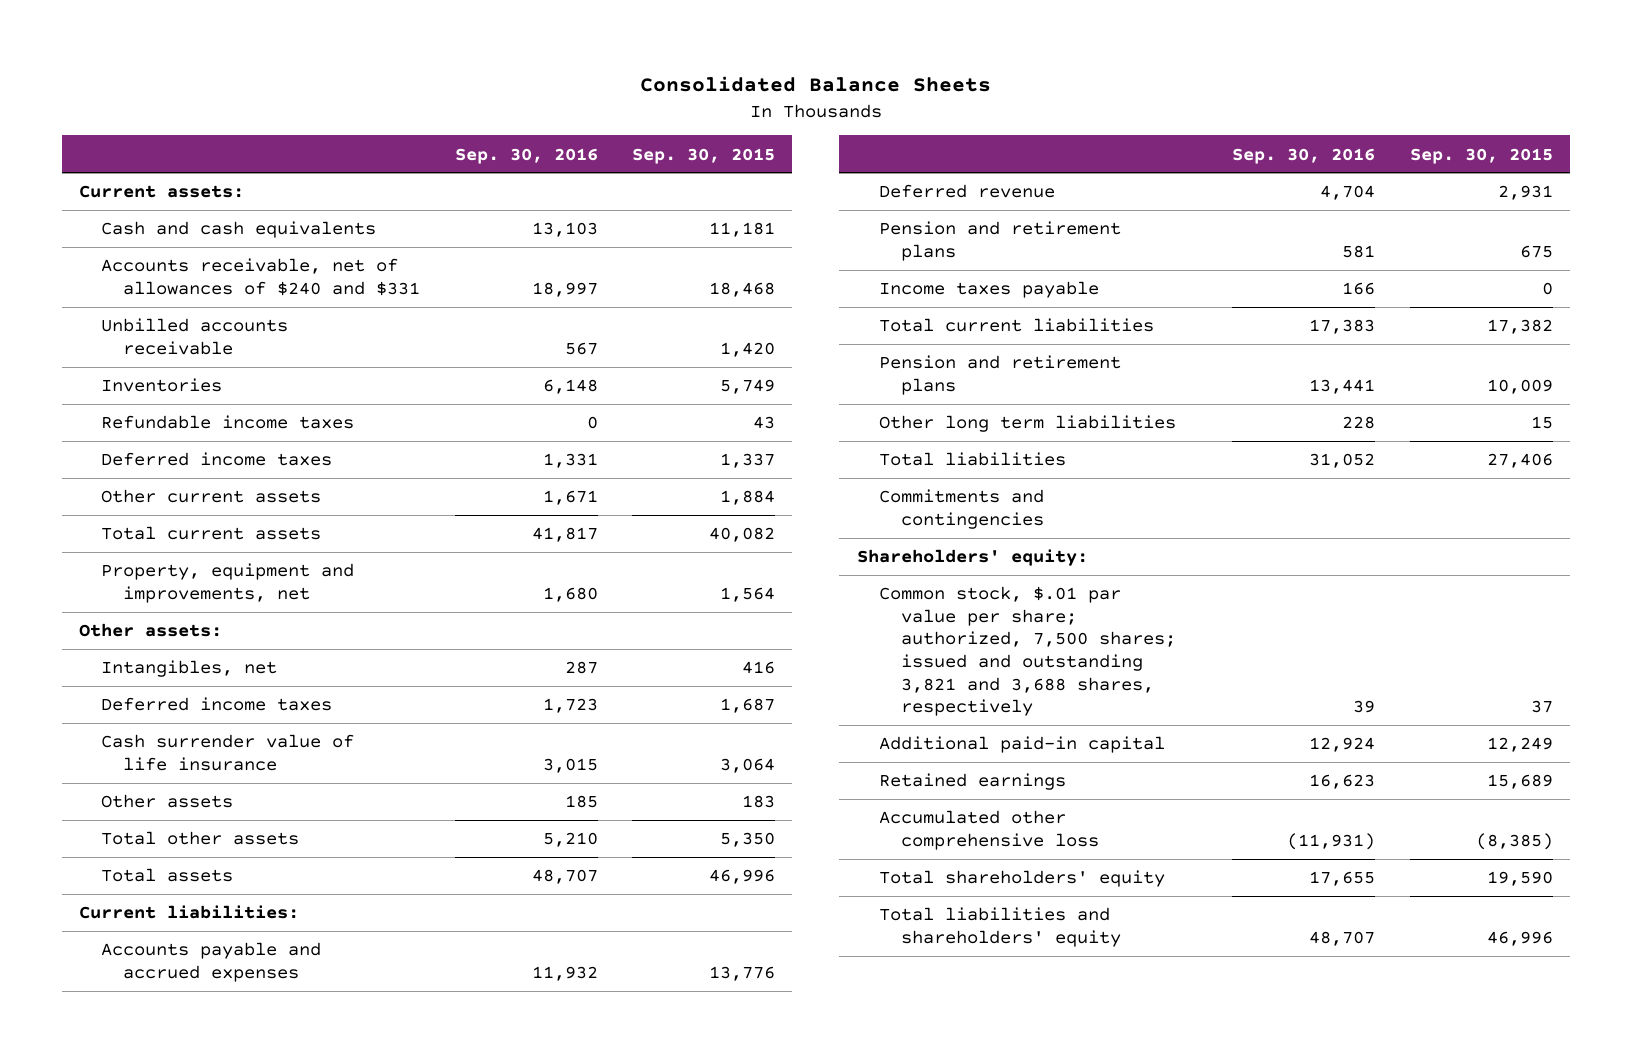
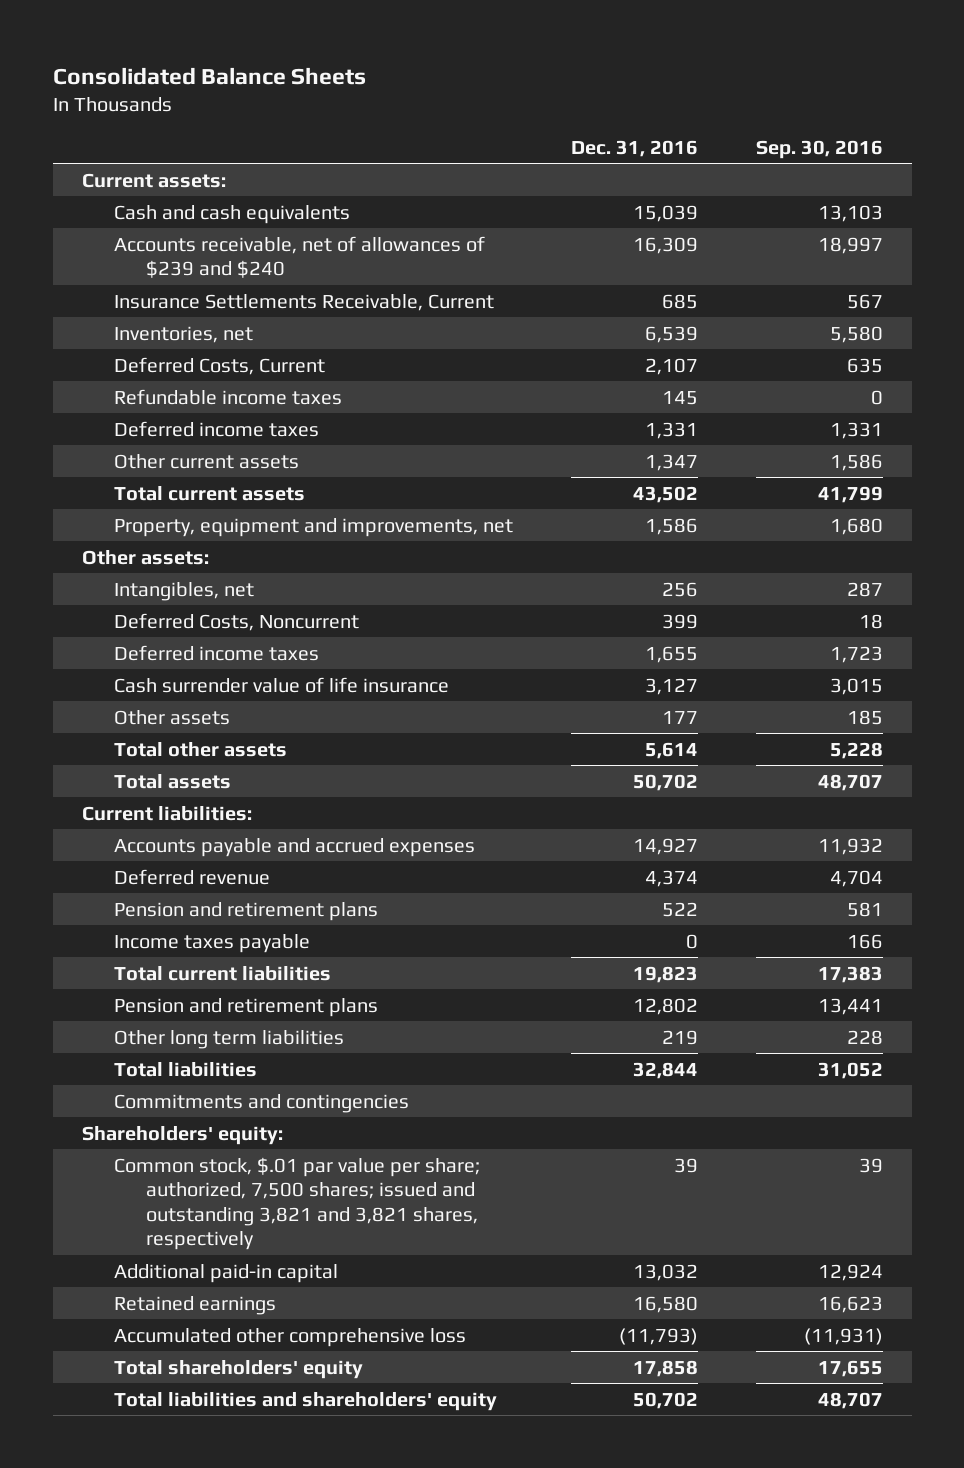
- | Sep. 30, 2016 | Sep. 30, 2015
+ | Dec. 31, 2016 | Sep. 30, 2016
- Accounts receivable, net of allowances of $240 and $331 | 18,997 | 18,468
- Unbilled accounts receivable | 567 | 1,420
- Inventories | 6,148 | 5,749
+ Accounts receivable, net of allowances of $239 and $240 | 16,309 | 18,997
+ Insurance Settlements Receivable, Current | 685 | 567
+ Inventories, net | 6,539 | 5,580
+ Deferred Costs, Current | 2,107 | 635
- Other current assets | 1,671 | 1,884
- Total current assets | 41,817 | 40,082
+ Other current assets | 1,347 | 1,586
+ Total current assets | 43,502 | 41,799
+ Deferred Costs, Noncurrent | 399 | 18
- Total other assets | 5,210 | 5,350
+ Total other assets | 5,614 | 5,228
- Common stock, $.01 par value per share; authorized, 7,500 shares; issued and outstanding 3,821 and 3,688 shares, respectively | 39 | 37
+ Common stock, $.01 par value per share; authorized, 7,500 shares; issued and outstanding 3,821 and 3,821 shares, respectively | 39 | 39

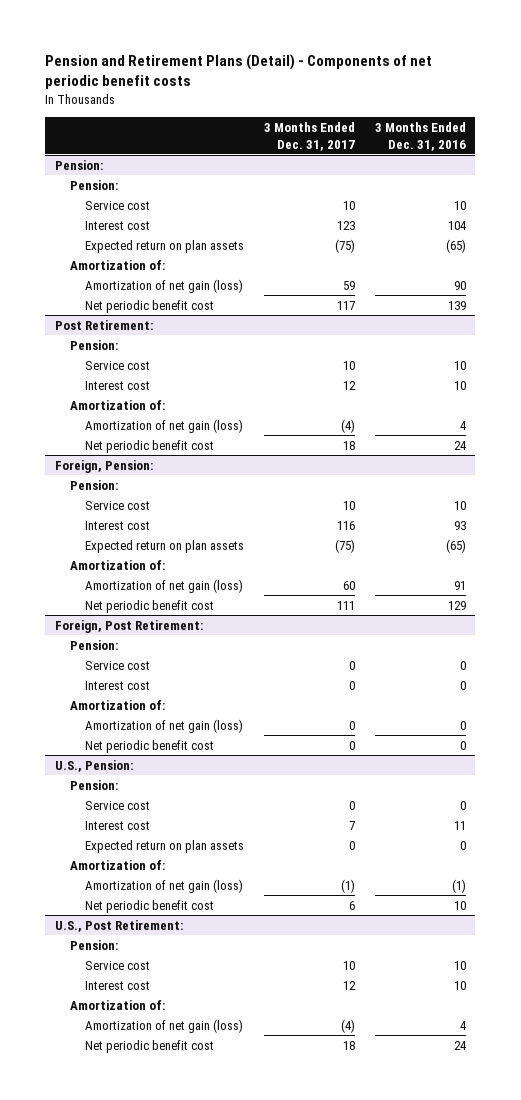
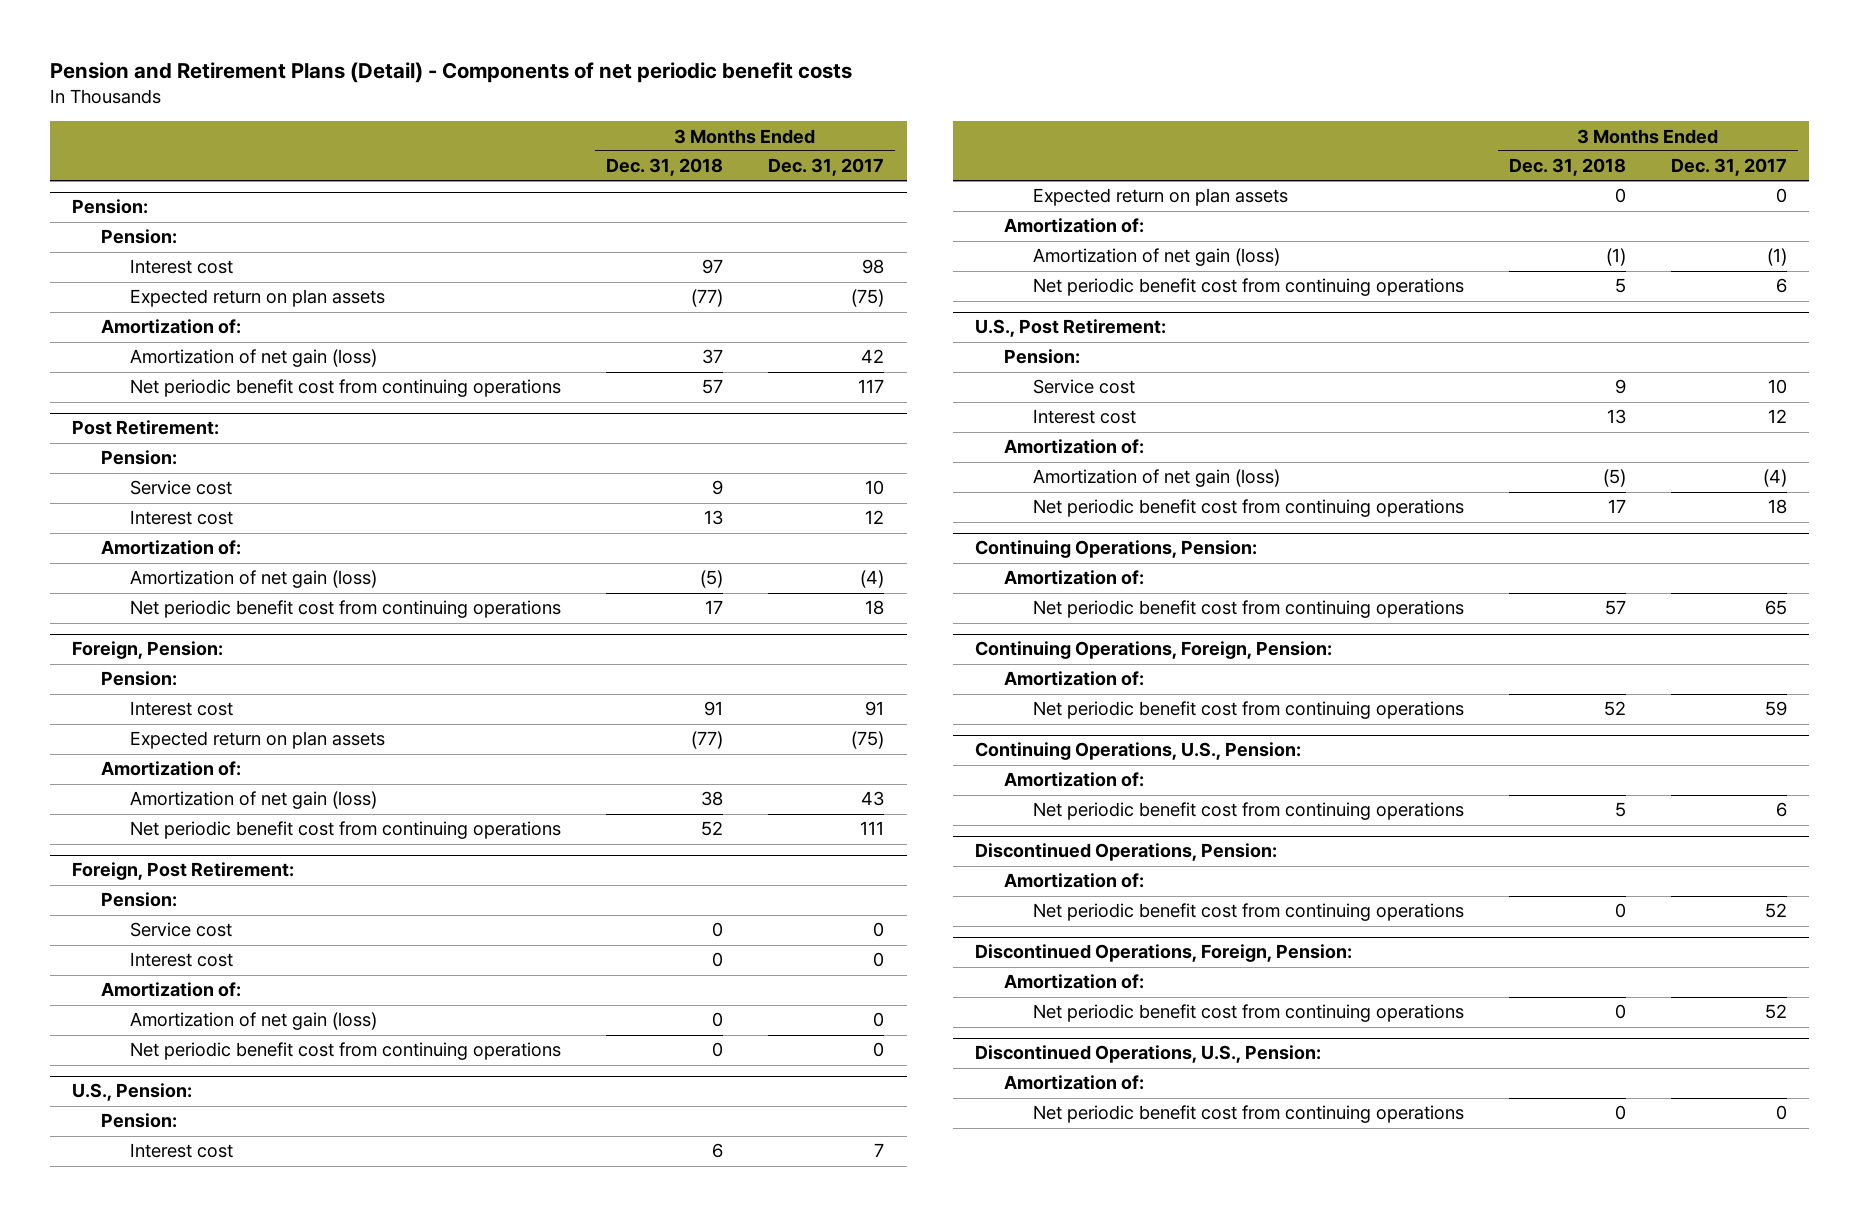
- | 3 Months Ended Dec. 31, 2017 | 3 Months Ended Dec. 31, 2016
+ | 3 Months Ended Dec. 31, 2018 | 3 Months Ended Dec. 31, 2017
@ Pension:
- Service cost | 10 | 10
- Interest cost | 123 | 104
+ Interest cost | 97 | 98
- Amortization of net gain (loss) | 59 | 90
- Net periodic benefit cost | 117 | 139
+ Amortization of net gain (loss) | 37 | 42
+ Net periodic benefit cost from continuing operations | 57 | 117
@ Post Retirement:
- Net periodic benefit cost | 18 | 24
+ Net periodic benefit cost from continuing operations | 17 | 18
@ Foreign, Pension:
- Service cost | 10 | 10
- Interest cost | 116 | 93
+ Interest cost | 91 | 91
- Amortization of net gain (loss) | 60 | 91
- Net periodic benefit cost | 111 | 129
+ Amortization of net gain (loss) | 38 | 43
+ Net periodic benefit cost from continuing operations | 52 | 111
@ Foreign, Post Retirement:
- Net periodic benefit cost | 0 | 0
+ Net periodic benefit cost from continuing operations | 0 | 0
@ U.S., Pension:
- Service cost | 0 | 0
- Net periodic benefit cost | 6 | 10
+ Net periodic benefit cost from continuing operations | 5 | 6
@ U.S., Post Retirement:
- Net periodic benefit cost | 18 | 24
+ Net periodic benefit cost from continuing operations | 17 | 18
+ Continuing Operations, Pension:
+ Amortization of:
+ Net periodic benefit cost from continuing operations | 57 | 65
+ Continuing Operations, Foreign, Pension:
+ Amortization of:
+ Net periodic benefit cost from continuing operations | 52 | 59
+ Continuing Operations, U.S., Pension:
+ Amortization of:
+ Net periodic benefit cost from continuing operations | 5 | 6
+ Discontinued Operations, Pension:
+ Amortization of:
+ Net periodic benefit cost from continuing operations | 0 | 52
+ Discontinued Operations, Foreign, Pension:
+ Amortization of:
+ Net periodic benefit cost from continuing operations | 0 | 52
+ Discontinued Operations, U.S., Pension:
+ Amortization of:
+ Net periodic benefit cost from continuing operations | 0 | 0

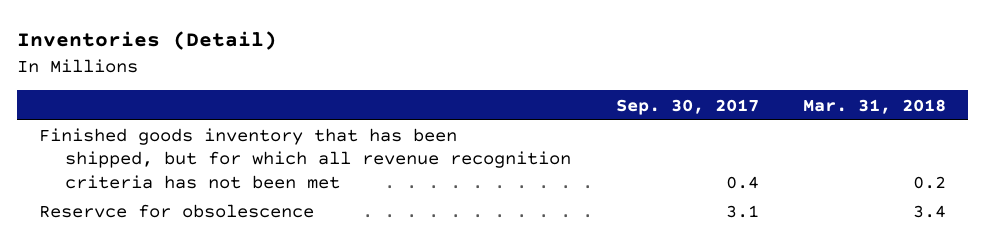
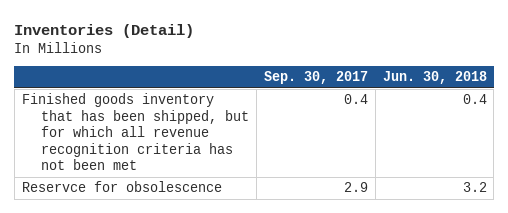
- | Sep. 30, 2017 | Mar. 31, 2018
+ | Sep. 30, 2017 | Jun. 30, 2018
- Reservce for obsolescence | 3.1 | 3.4
+ Reservce for obsolescence | 2.9 | 3.2

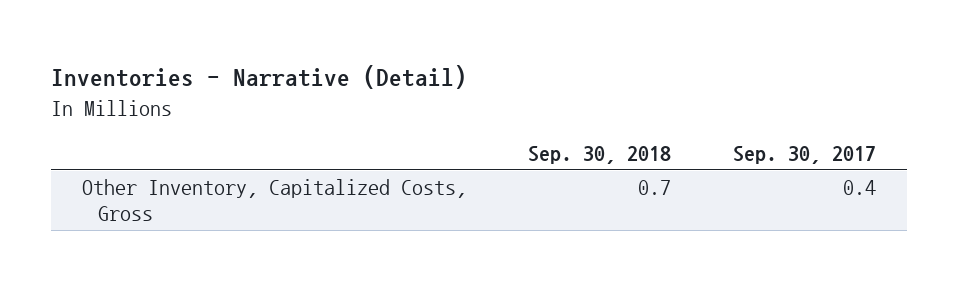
- Inventories (Detail)
+ Inventories - Narrative (Detail)
- | Sep. 30, 2017 | Jun. 30, 2018
+ | Sep. 30, 2018 | Sep. 30, 2017
- Finished goods inventory that has been shipped, but for which all revenue recognition criteria has not been met | 0.4 | 0.4
- Reservce for obsolescence | 2.9 | 3.2
+ Other Inventory, Capitalized Costs, Gross | 0.7 | 0.4

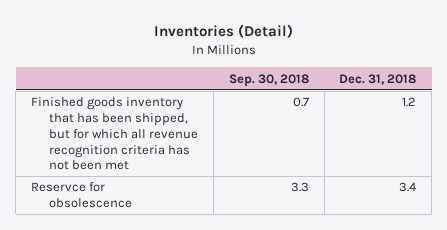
- Inventories - Narrative (Detail)
+ Inventories (Detail)
- | Sep. 30, 2018 | Sep. 30, 2017
+ | Sep. 30, 2018 | Dec. 31, 2018
- Other Inventory, Capitalized Costs, Gross | 0.7 | 0.4
+ Finished goods inventory that has been shipped, but for which all revenue recognition criteria has not been met | 0.7 | 1.2
+ Reservce for obsolescence | 3.3 | 3.4

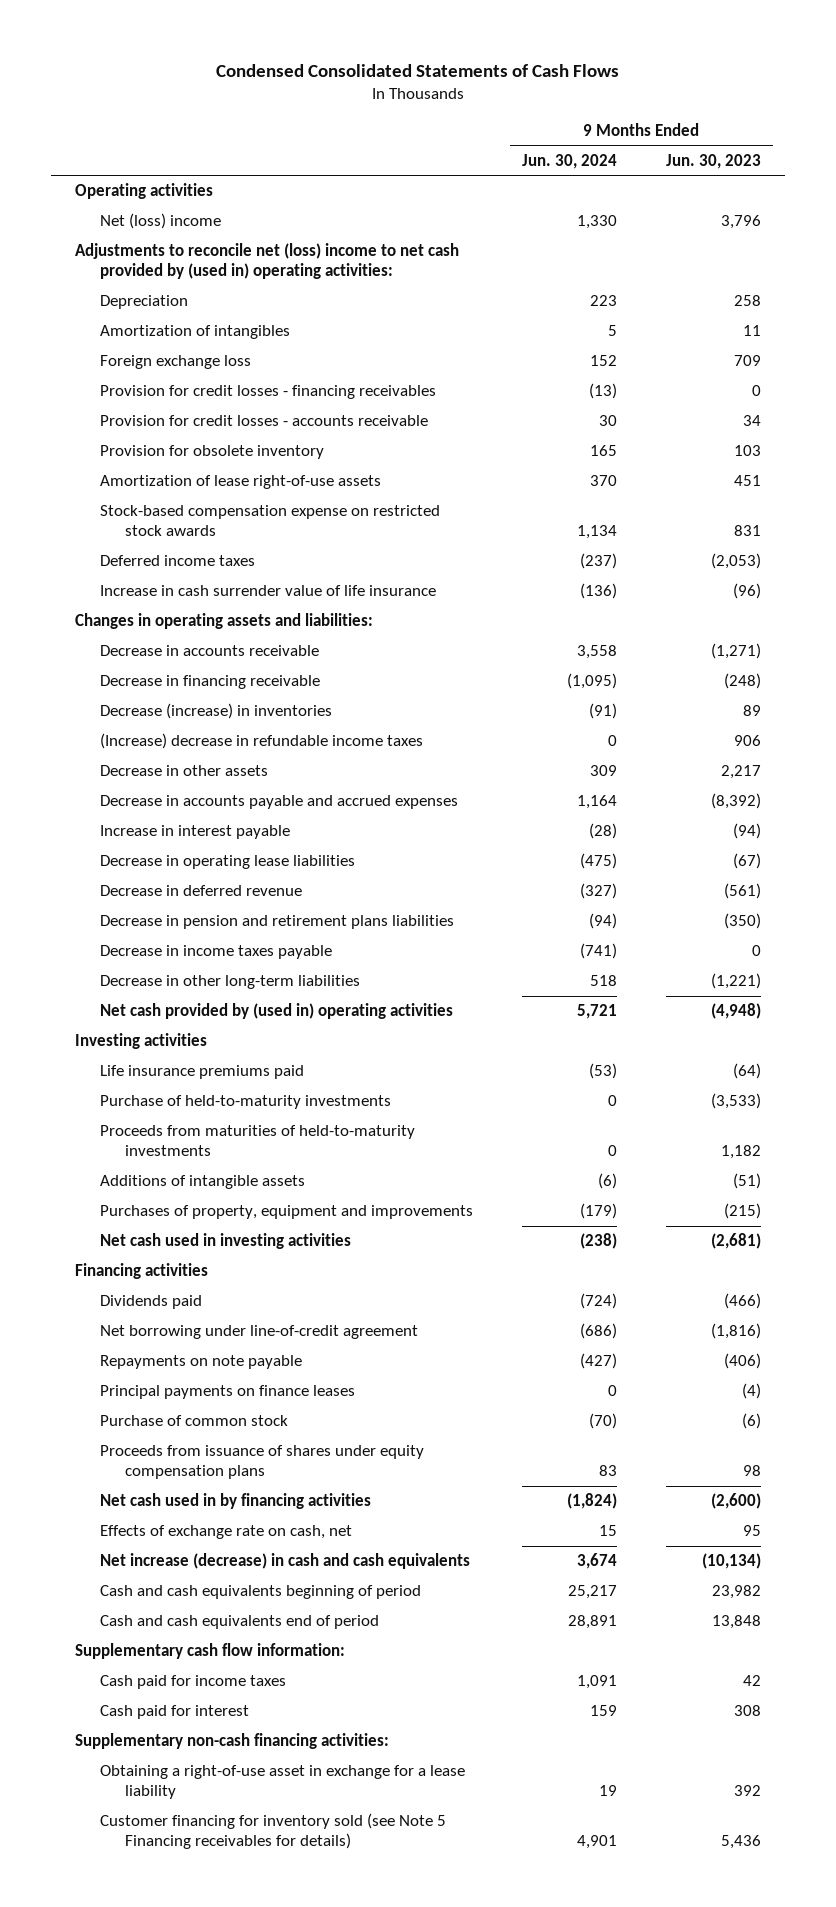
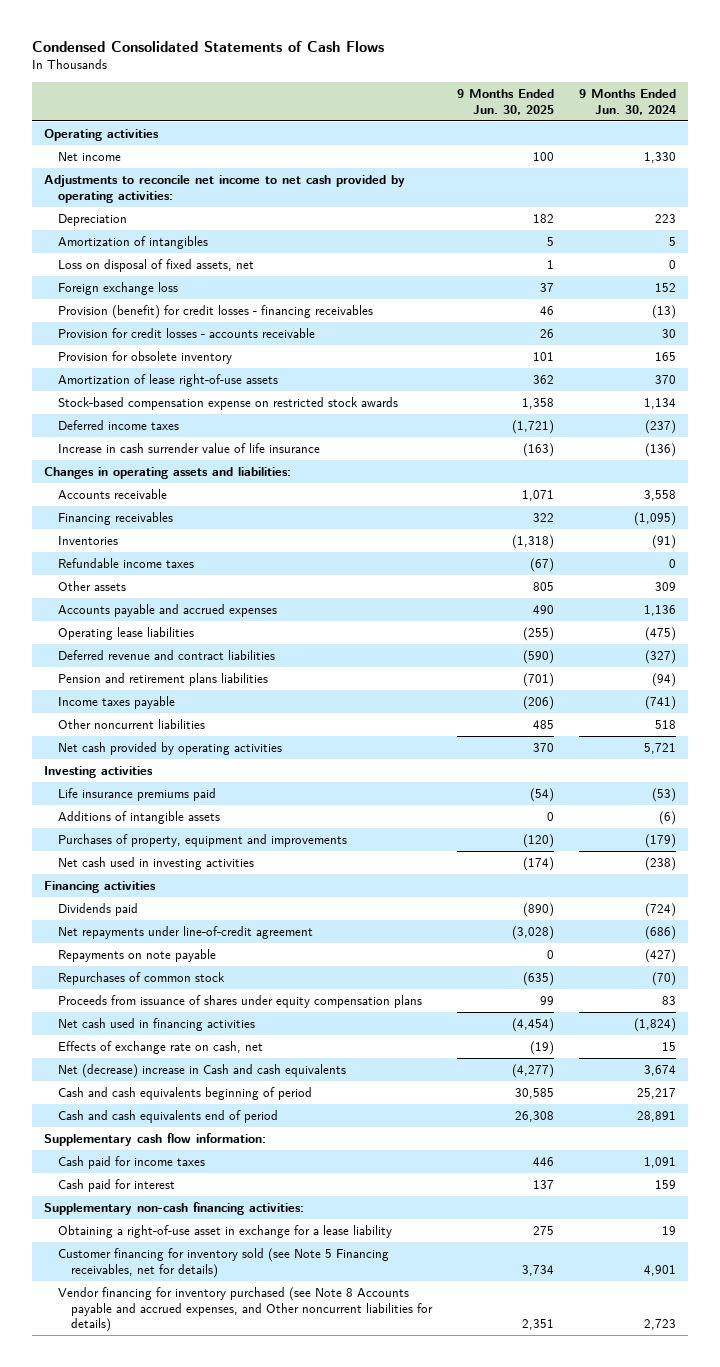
- | 9 Months Ended Jun. 30, 2024 | 9 Months Ended Jun. 30, 2023
+ | 9 Months Ended Jun. 30, 2025 | 9 Months Ended Jun. 30, 2024
- Net (loss) income | 1,330 | 3,796
- Adjustments to reconcile net (loss) income to net cash provided by (used in) operating activities:
+ Net income | 100 | 1,330
+ Adjustments to reconcile net income to net cash provided by operating activities:
+ Loss on disposal of fixed assets, net | 1 | 0
- Provision for credit losses - financing receivables | (13) | 0
+ Provision (benefit) for credit losses - financing receivables | 46 | (13)
- Decrease in accounts receivable | 3,558 | (1,271)
- Decrease in financing receivable | (1,095) | (248)
- Decrease (increase) in inventories | (91) | 89
- (Increase) decrease in refundable income taxes | 0 | 906
- Decrease in other assets | 309 | 2,217
- Decrease in accounts payable and accrued expenses | 1,164 | (8,392)
- Increase in interest payable | (28) | (94)
- Decrease in operating lease liabilities | (475) | (67)
- Decrease in deferred revenue | (327) | (561)
- Decrease in pension and retirement plans liabilities | (94) | (350)
- Decrease in income taxes payable | (741) | 0
- Decrease in other long-term liabilities | 518 | (1,221)
- Net cash provided by (used in) operating activities | 5,721 | (4,948)
+ Accounts receivable | 1,071 | 3,558
+ Financing receivables | 322 | (1,095)
+ Inventories | (1,318) | (91)
+ Refundable income taxes | (67) | 0
+ Other assets | 805 | 309
+ Accounts payable and accrued expenses | 490 | 1,136
+ Operating lease liabilities | (255) | (475)
+ Deferred revenue and contract liabilities | (590) | (327)
+ Pension and retirement plans liabilities | (701) | (94)
+ Income taxes payable | (206) | (741)
+ Other noncurrent liabilities | 485 | 518
+ Net cash provided by operating activities | 370 | 5,721
- Purchase of held-to-maturity investments | 0 | (3,533)
- Proceeds from maturities of held-to-maturity investments | 0 | 1,182
- Net borrowing under line-of-credit agreement | (686) | (1,816)
+ Net repayments under line-of-credit agreement | (3,028) | (686)
- Principal payments on finance leases | 0 | (4)
- Purchase of common stock | (70) | (6)
+ Repurchases of common stock | (635) | (70)
- Net cash used in by financing activities | (1,824) | (2,600)
+ Net cash used in financing activities | (4,454) | (1,824)
- Net increase (decrease) in cash and cash equivalents | 3,674 | (10,134)
+ Net (decrease) increase in Cash and cash equivalents | (4,277) | 3,674
- Customer financing for inventory sold (see Note 5 Financing receivables for details) | 4,901 | 5,436
+ Customer financing for inventory sold (see Note 5 Financing receivables, net for details) | 3,734 | 4,901
+ Vendor financing for inventory purchased (see Note 8 Accounts payable and accrued expenses, and Other noncurrent liabilities for details) | 2,351 | 2,723

